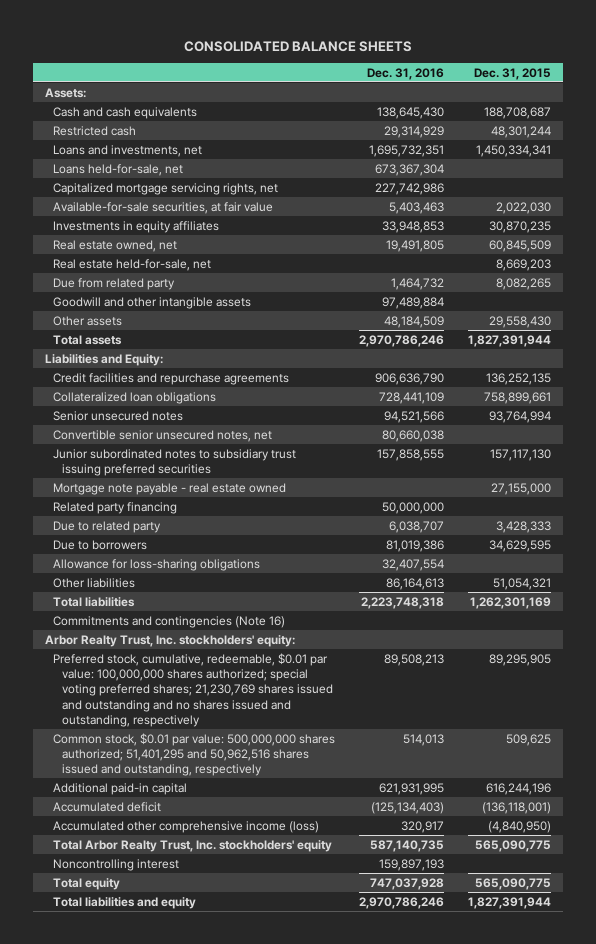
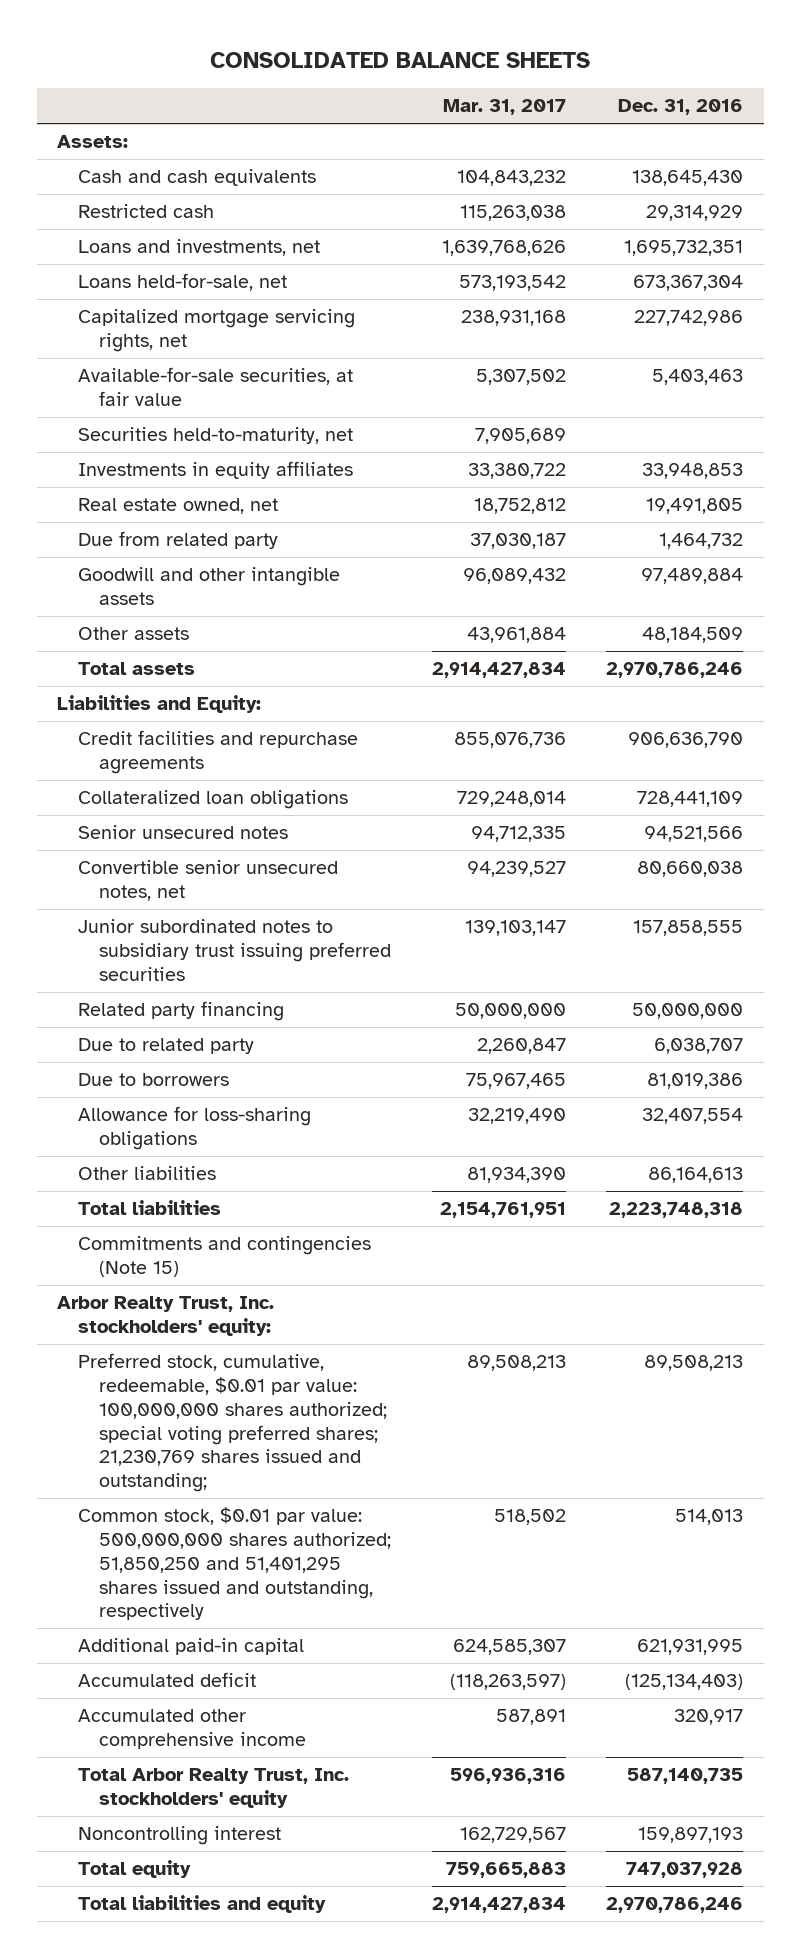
- | Dec. 31, 2016 | Dec. 31, 2015
+ | Mar. 31, 2017 | Dec. 31, 2016
+ Securities held-to-maturity, net | 7,905,689 |
- Real estate held-for-sale, net | | 8,669,203
- Mortgage note payable - real estate owned | | 27,155,000
- Commitments and contingencies (Note 16)
+ Commitments and contingencies (Note 15)
- Preferred stock, cumulative, redeemable, $0.01 par value: 100,000,000 shares authorized; special voting preferred shares; 21,230,769 shares issued and outstanding and no shares issued and outstanding, respectively | 89,508,213 | 89,295,905
- Common stock, $0.01 par value: 500,000,000 shares authorized; 51,401,295 and 50,962,516 shares issued and outstanding, respectively | 514,013 | 509,625
+ Preferred stock, cumulative, redeemable, $0.01 par value: 100,000,000 shares authorized; special voting preferred shares; 21,230,769 shares issued and outstanding; | 89,508,213 | 89,508,213
+ Common stock, $0.01 par value: 500,000,000 shares authorized; 51,850,250 and 51,401,295 shares issued and outstanding, respectively | 518,502 | 514,013
- Accumulated other comprehensive income (loss) | 320,917 | (4,840,950)
+ Accumulated other comprehensive income | 587,891 | 320,917

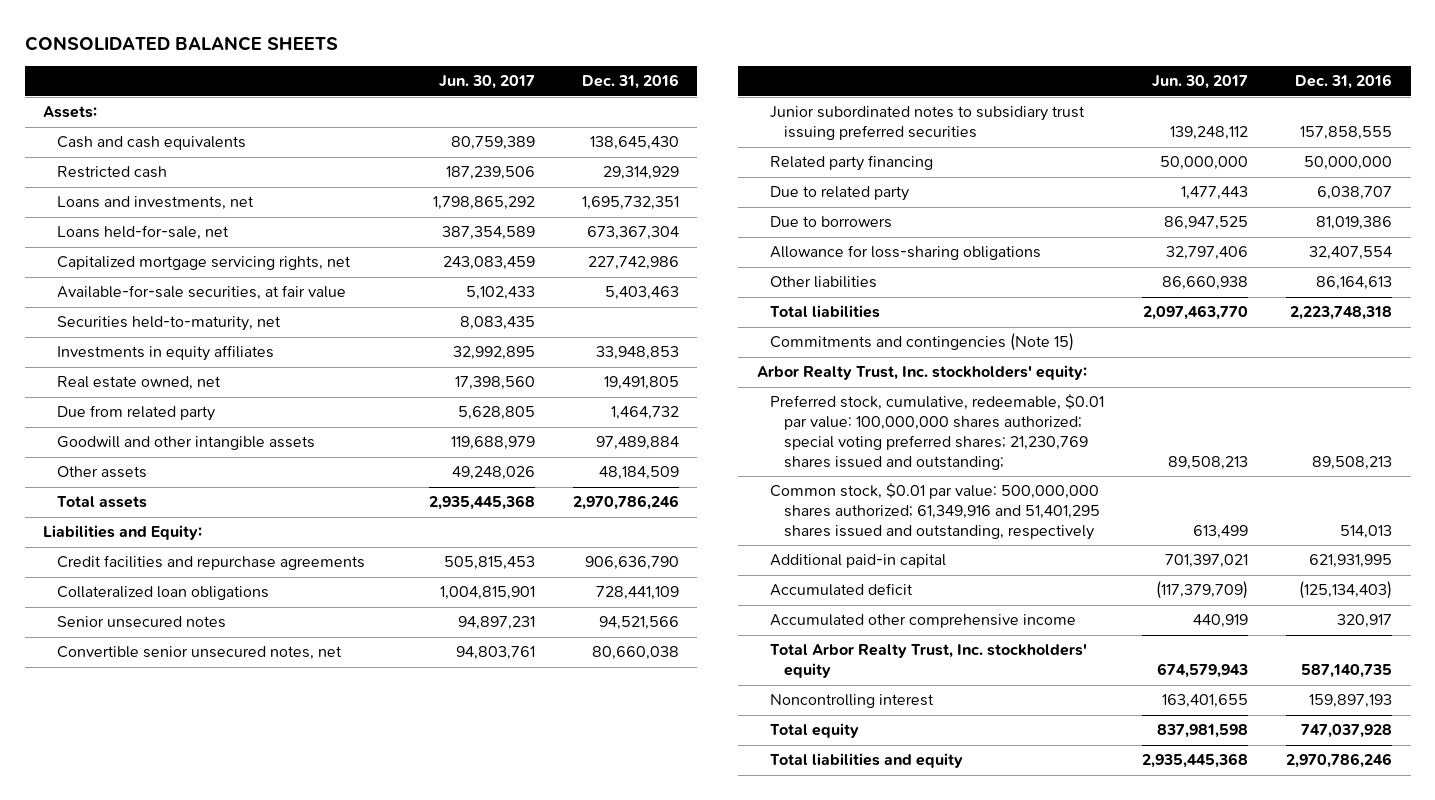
- | Mar. 31, 2017 | Dec. 31, 2016
+ | Jun. 30, 2017 | Dec. 31, 2016
- Common stock, $0.01 par value: 500,000,000 shares authorized; 51,850,250 and 51,401,295 shares issued and outstanding, respectively | 518,502 | 514,013
+ Common stock, $0.01 par value: 500,000,000 shares authorized; 61,349,916 and 51,401,295 shares issued and outstanding, respectively | 613,499 | 514,013

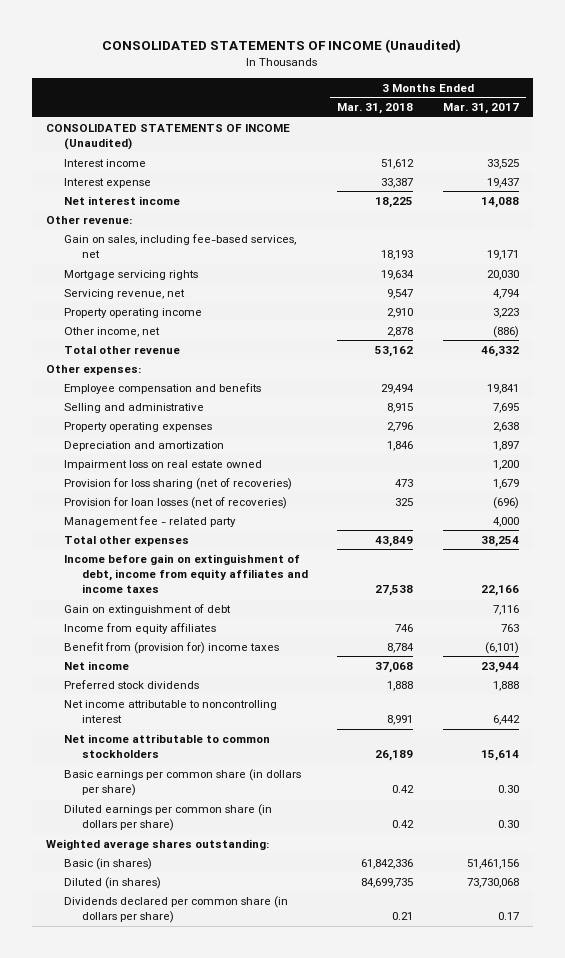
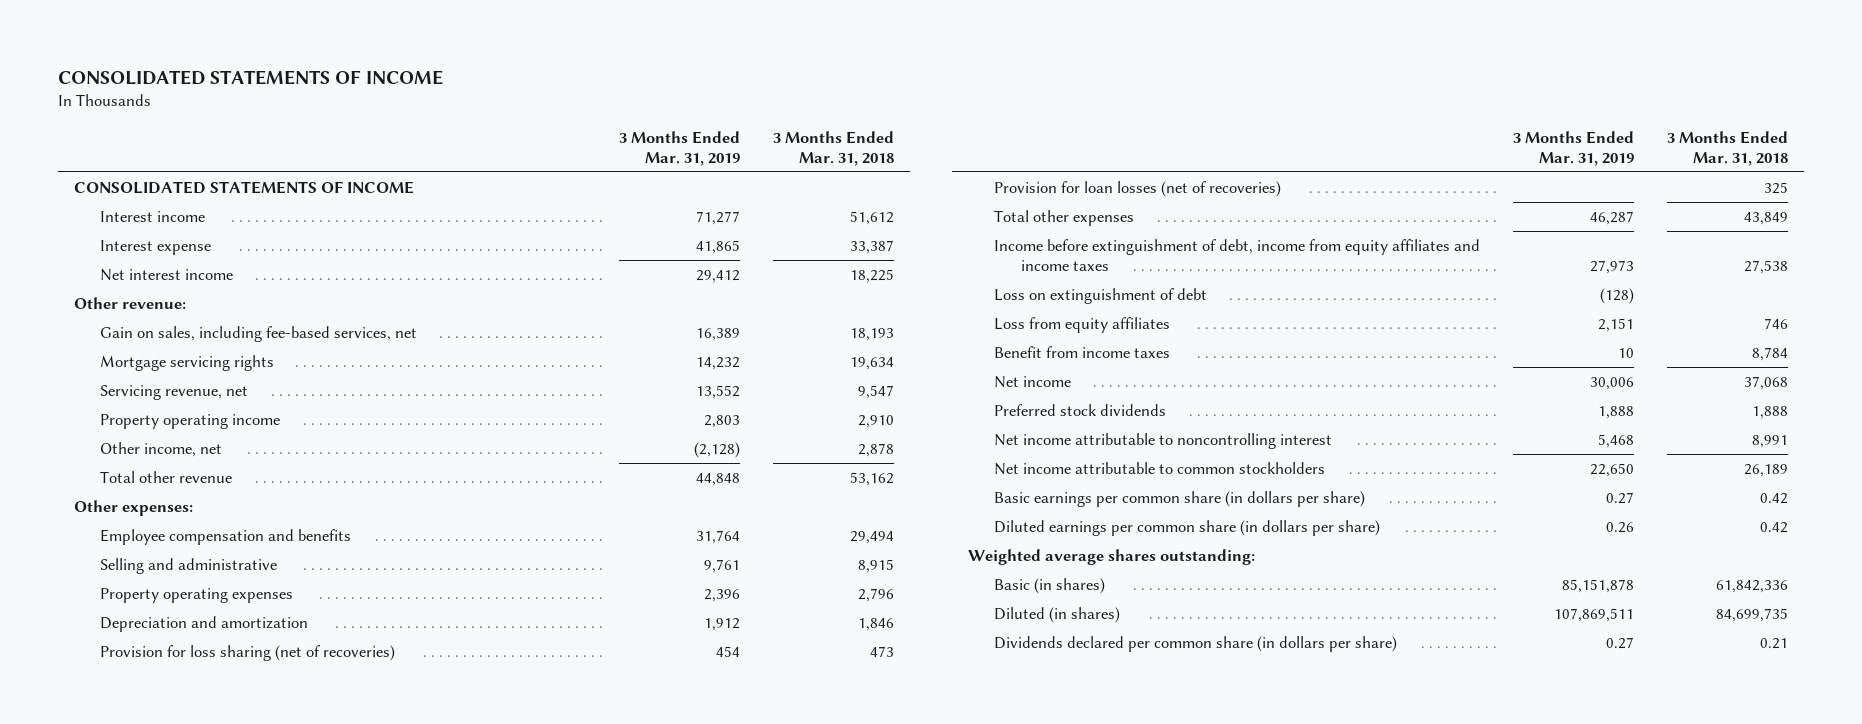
- CONSOLIDATED STATEMENTS OF INCOME (Unaudited)
+ CONSOLIDATED STATEMENTS OF INCOME
- | 3 Months Ended Mar. 31, 2018 | 3 Months Ended Mar. 31, 2017
+ | 3 Months Ended Mar. 31, 2019 | 3 Months Ended Mar. 31, 2018
- CONSOLIDATED STATEMENTS OF INCOME (Unaudited)
+ CONSOLIDATED STATEMENTS OF INCOME
- Impairment loss on real estate owned | | 1,200
- Management fee - related party | | 4,000
- Income before gain on extinguishment of debt, income from equity affiliates and income taxes | 27,538 | 22,166
- Gain on extinguishment of debt | | 7,116
- Income from equity affiliates | 746 | 763
- Benefit from (provision for) income taxes | 8,784 | (6,101)
+ Income before extinguishment of debt, income from equity affiliates and income taxes | 27,973 | 27,538
+ Loss on extinguishment of debt | (128) |
+ Loss from equity affiliates | 2,151 | 746
+ Benefit from income taxes | 10 | 8,784

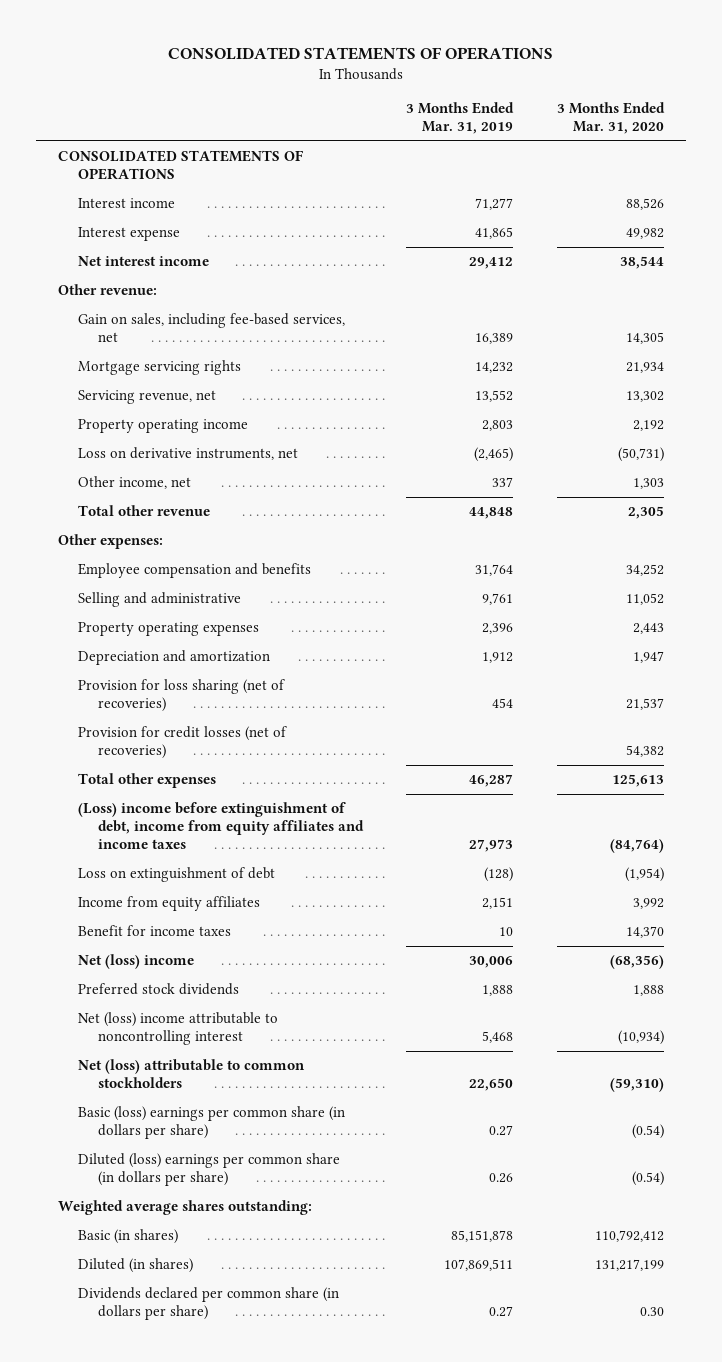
- CONSOLIDATED STATEMENTS OF INCOME
+ CONSOLIDATED STATEMENTS OF OPERATIONS
- | 3 Months Ended Mar. 31, 2019 | 3 Months Ended Mar. 31, 2018
+ | 3 Months Ended Mar. 31, 2019 | 3 Months Ended Mar. 31, 2020
- CONSOLIDATED STATEMENTS OF INCOME
+ CONSOLIDATED STATEMENTS OF OPERATIONS
- Other income, net | (2,128) | 2,878
+ Loss on derivative instruments, net | (2,465) | (50,731)
+ Other income, net | 337 | 1,303
- Provision for loan losses (net of recoveries) | | 325
+ Provision for credit losses (net of recoveries) | | 54,382
- Income before extinguishment of debt, income from equity affiliates and income taxes | 27,973 | 27,538
+ (Loss) income before extinguishment of debt, income from equity affiliates and income taxes | 27,973 | (84,764)
- Loss from equity affiliates | 2,151 | 746
- Benefit from income taxes | 10 | 8,784
- Net income | 30,006 | 37,068
+ Income from equity affiliates | 2,151 | 3,992
+ Benefit for income taxes | 10 | 14,370
+ Net (loss) income | 30,006 | (68,356)
- Net income attributable to noncontrolling interest | 5,468 | 8,991
- Net income attributable to common stockholders | 22,650 | 26,189
- Basic earnings per common share (in dollars per share) | 0.27 | 0.42
- Diluted earnings per common share (in dollars per share) | 0.26 | 0.42
+ Net (loss) income attributable to noncontrolling interest | 5,468 | (10,934)
+ Net (loss) attributable to common stockholders | 22,650 | (59,310)
+ Basic (loss) earnings per common share (in dollars per share) | 0.27 | (0.54)
+ Diluted (loss) earnings per common share (in dollars per share) | 0.26 | (0.54)

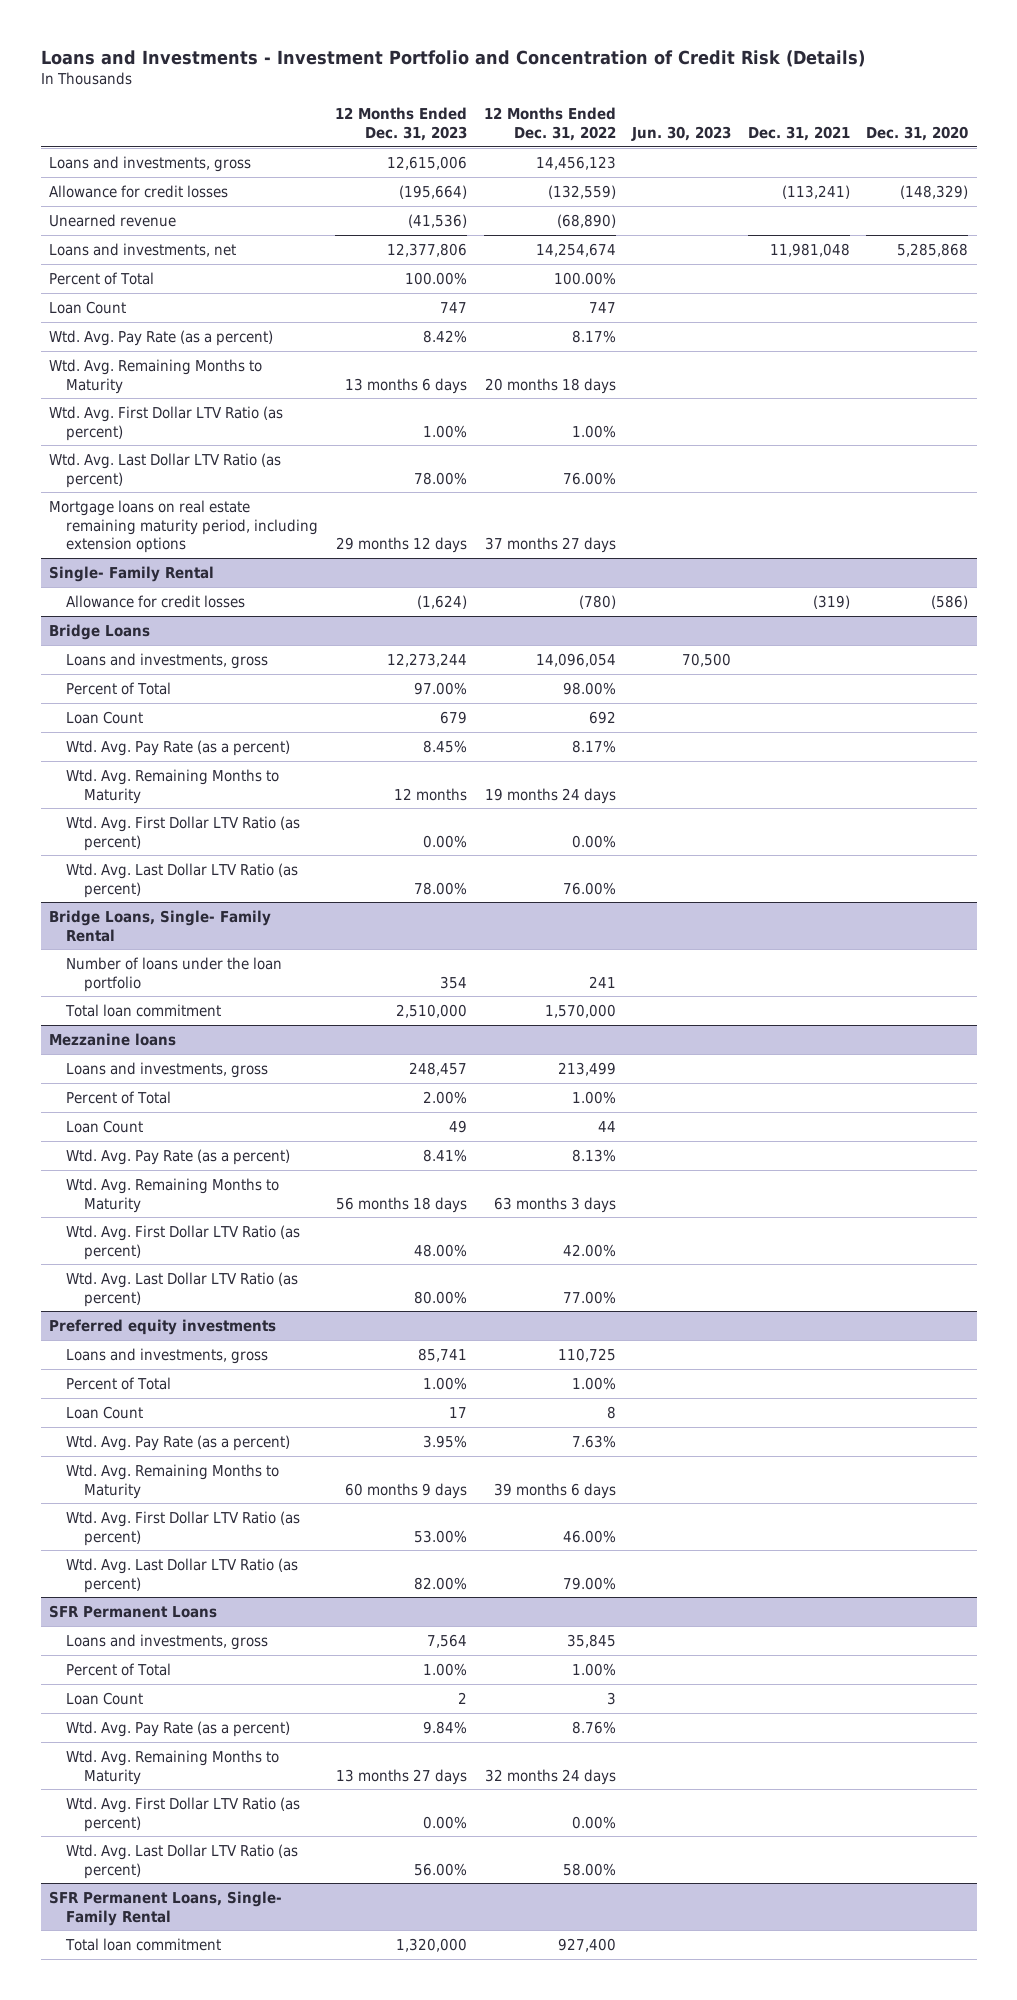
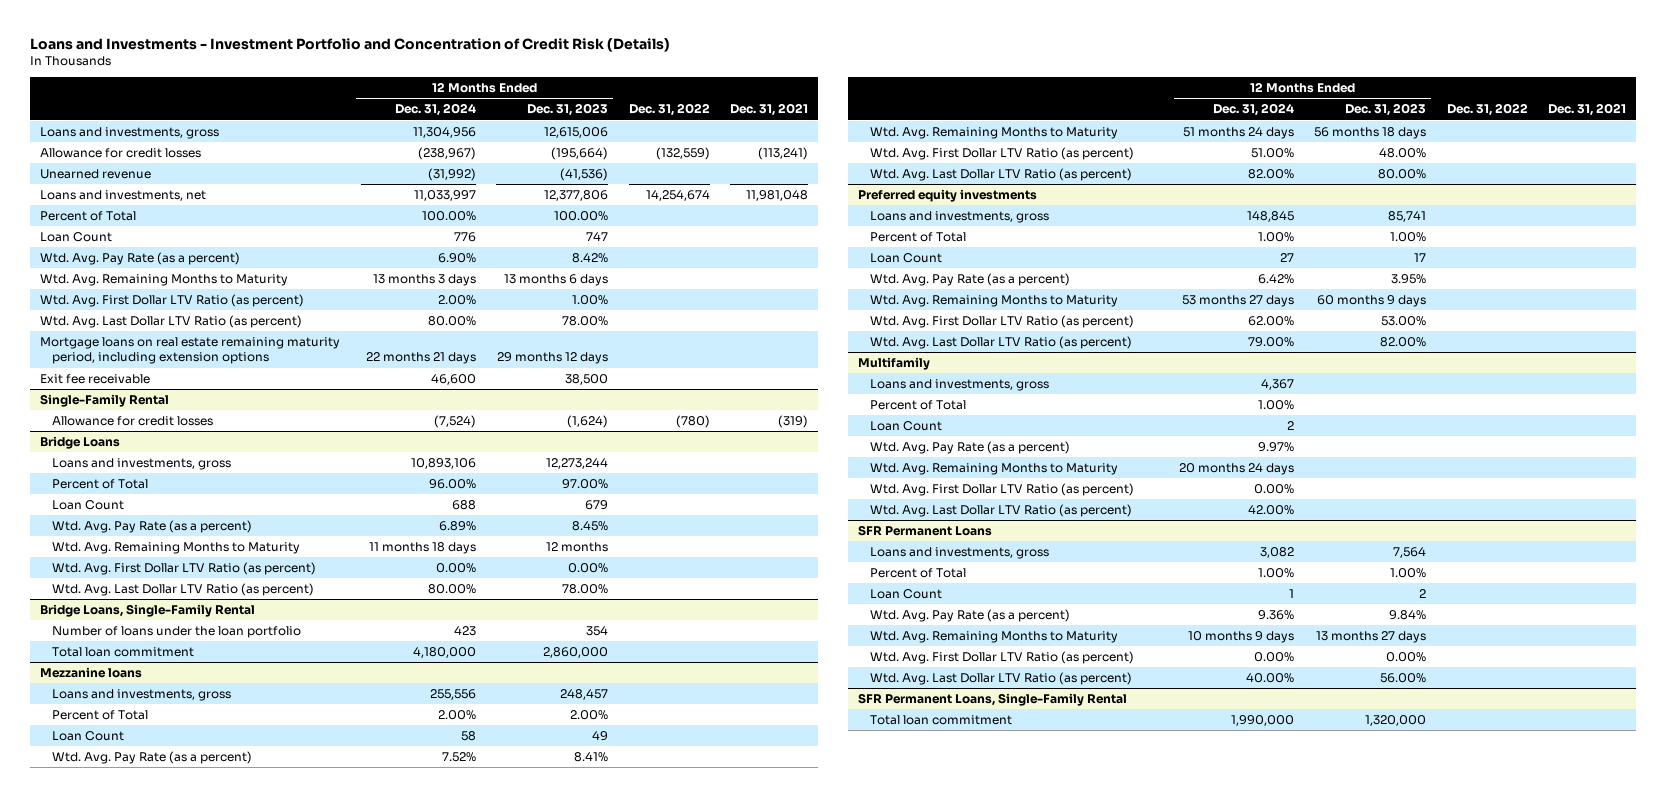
- | 12 Months Ended Dec. 31, 2023 | 12 Months Ended Dec. 31, 2022 | Jun. 30, 2023 | Dec. 31, 2021 | Dec. 31, 2020
+ | 12 Months Ended Dec. 31, 2024 | 12 Months Ended Dec. 31, 2023 | Dec. 31, 2022 | Dec. 31, 2021
- Single- Family Rental
+ Exit fee receivable | 46,600 | 38,500 | |
+ Single-Family Rental
- Bridge Loans, Single- Family Rental
+ Bridge Loans, Single-Family Rental
- Total loan commitment | 2,510,000 | 1,570,000 | | |
+ Total loan commitment | 4,180,000 | 2,860,000 | |
+ Multifamily
+ Loans and investments, gross | 4,367 | | |
+ Percent of Total | 1.00% | | |
+ Loan Count | 2 | | |
+ Wtd. Avg. Pay Rate (as a percent) | 9.97% | | |
+ Wtd. Avg. Remaining Months to Maturity | 20 months 24 days | | |
+ Wtd. Avg. First Dollar LTV Ratio (as percent) | 0.00% | | |
+ Wtd. Avg. Last Dollar LTV Ratio (as percent) | 42.00% | | |
- SFR Permanent Loans, Single- Family Rental
+ SFR Permanent Loans, Single-Family Rental

